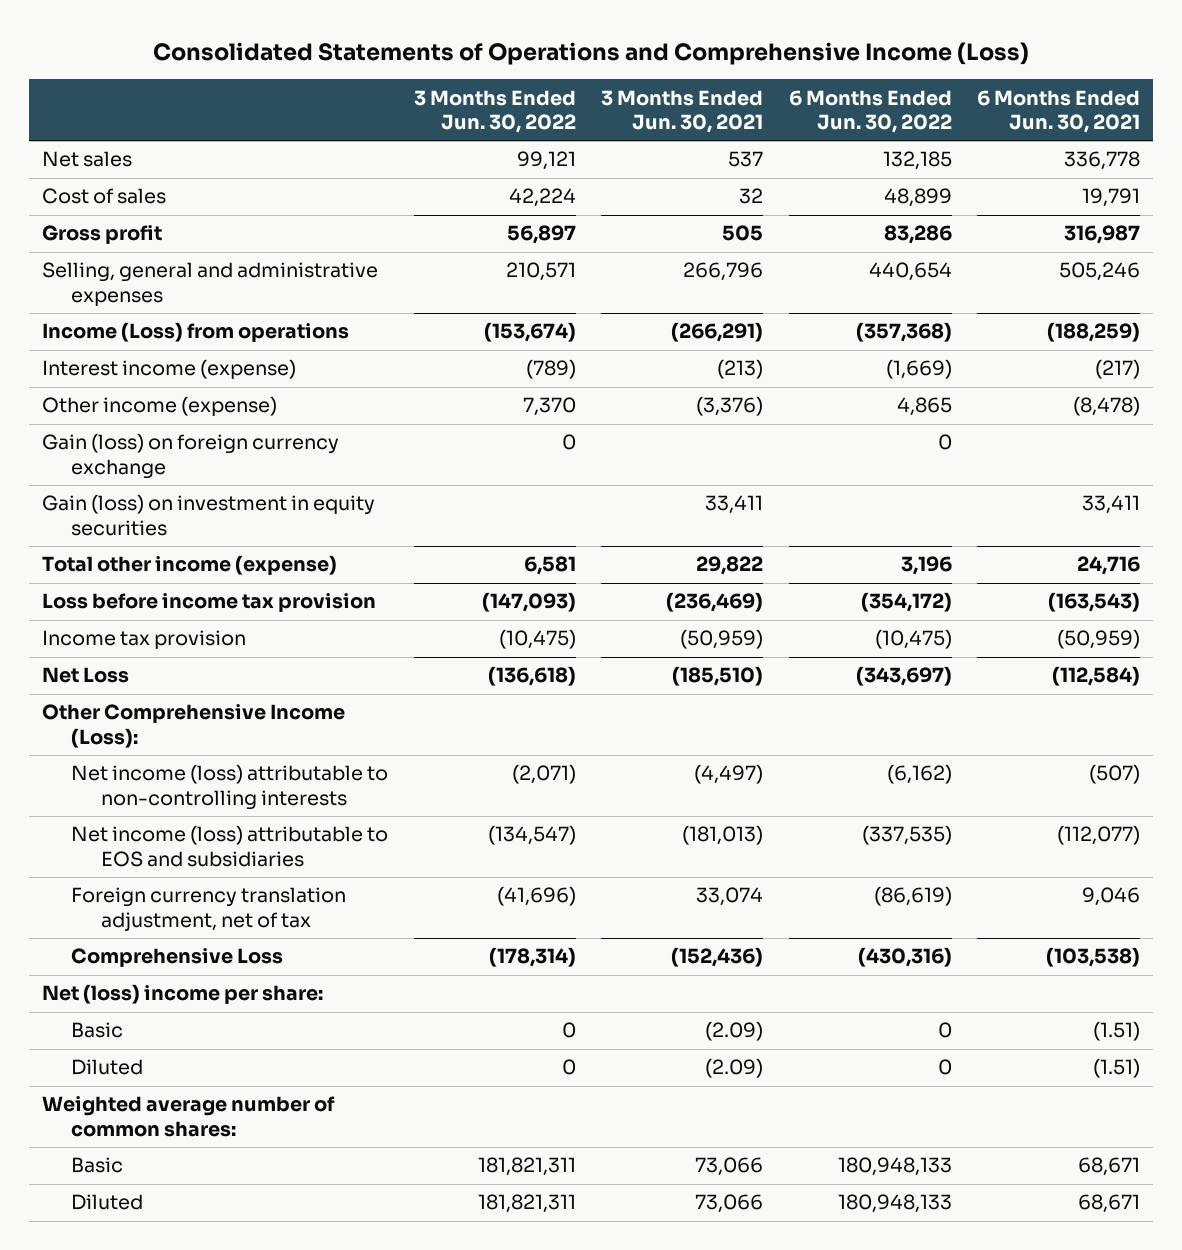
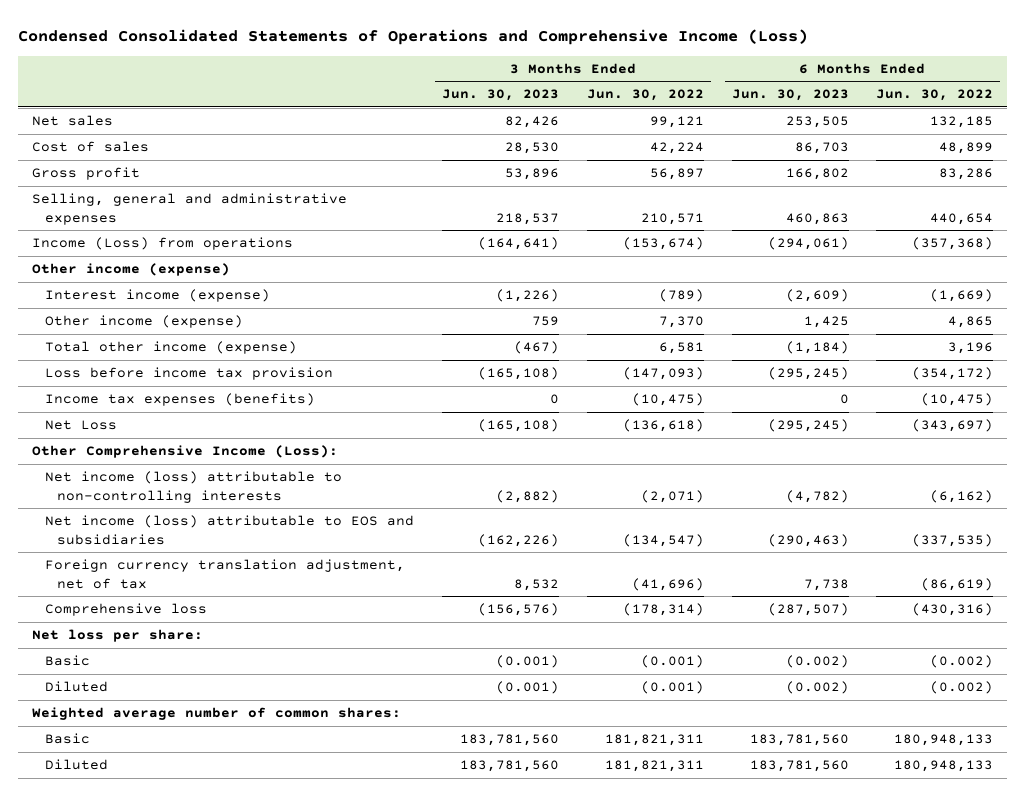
- Consolidated Statements of Operations and Comprehensive Income (Loss)
+ Condensed Consolidated Statements of Operations and Comprehensive Income (Loss)
- | 3 Months Ended Jun. 30, 2022 | 3 Months Ended Jun. 30, 2021 | 6 Months Ended Jun. 30, 2022 | 6 Months Ended Jun. 30, 2021
+ | 3 Months Ended Jun. 30, 2023 | 3 Months Ended Jun. 30, 2022 | 6 Months Ended Jun. 30, 2023 | 6 Months Ended Jun. 30, 2022
+ Other income (expense)
- Gain (loss) on foreign currency exchange | 0 | | 0 |
- Gain (loss) on investment in equity securities | | 33,411 | | 33,411
- Income tax provision | (10,475) | (50,959) | (10,475) | (50,959)
+ Income tax expenses (benefits) | 0 | (10,475) | 0 | (10,475)
- Comprehensive Loss | (178,314) | (152,436) | (430,316) | (103,538)
- Net (loss) income per share:
- Basic | 0 | (2.09) | 0 | (1.51)
- Diluted | 0 | (2.09) | 0 | (1.51)
+ Comprehensive loss | (156,576) | (178,314) | (287,507) | (430,316)
+ Net loss per share:
+ Basic | (0.001) | (0.001) | (0.002) | (0.002)
+ Diluted | (0.001) | (0.001) | (0.002) | (0.002)

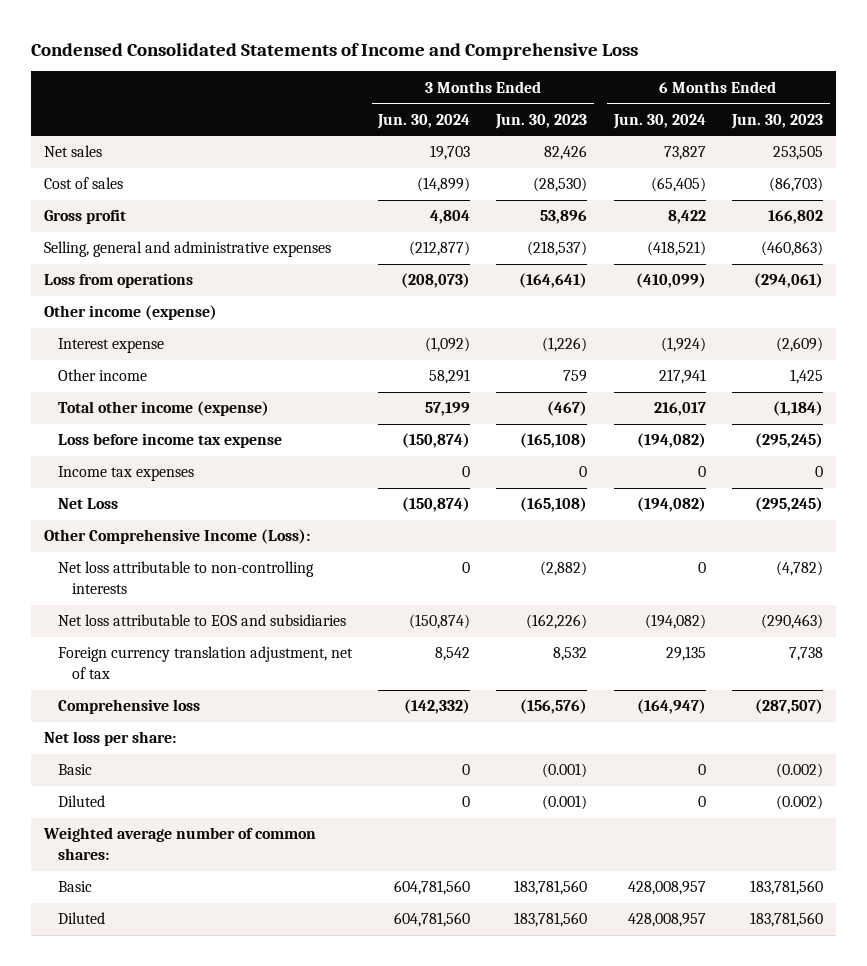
- Condensed Consolidated Statements of Operations and Comprehensive Income (Loss)
+ Condensed Consolidated Statements of Income and Comprehensive Loss
- | 3 Months Ended Jun. 30, 2023 | 3 Months Ended Jun. 30, 2022 | 6 Months Ended Jun. 30, 2023 | 6 Months Ended Jun. 30, 2022
+ | 3 Months Ended Jun. 30, 2024 | 3 Months Ended Jun. 30, 2023 | 6 Months Ended Jun. 30, 2024 | 6 Months Ended Jun. 30, 2023
- Cost of sales | 28,530 | 42,224 | 86,703 | 48,899
+ Cost of sales | (14,899) | (28,530) | (65,405) | (86,703)
- Selling, general and administrative expenses | 218,537 | 210,571 | 460,863 | 440,654
- Income (Loss) from operations | (164,641) | (153,674) | (294,061) | (357,368)
+ Selling, general and administrative expenses | (212,877) | (218,537) | (418,521) | (460,863)
+ Loss from operations | (208,073) | (164,641) | (410,099) | (294,061)
- Interest income (expense) | (1,226) | (789) | (2,609) | (1,669)
- Other income (expense) | 759 | 7,370 | 1,425 | 4,865
+ Interest expense | (1,092) | (1,226) | (1,924) | (2,609)
+ Other income | 58,291 | 759 | 217,941 | 1,425
- Loss before income tax provision | (165,108) | (147,093) | (295,245) | (354,172)
- Income tax expenses (benefits) | 0 | (10,475) | 0 | (10,475)
+ Loss before income tax expense | (150,874) | (165,108) | (194,082) | (295,245)
+ Income tax expenses | 0 | 0 | 0 | 0
- Net income (loss) attributable to non-controlling interests | (2,882) | (2,071) | (4,782) | (6,162)
- Net income (loss) attributable to EOS and subsidiaries | (162,226) | (134,547) | (290,463) | (337,535)
+ Net loss attributable to non-controlling interests | 0 | (2,882) | 0 | (4,782)
+ Net loss attributable to EOS and subsidiaries | (150,874) | (162,226) | (194,082) | (290,463)

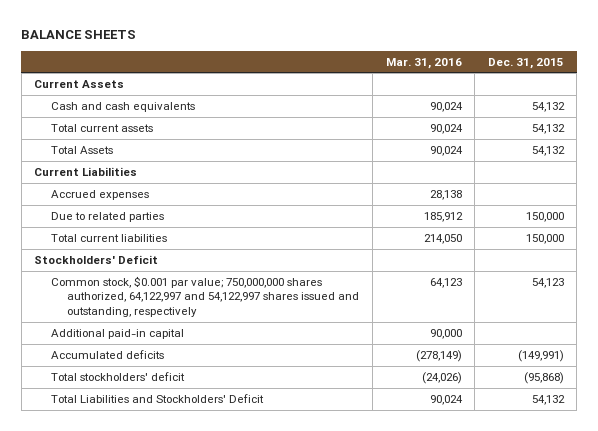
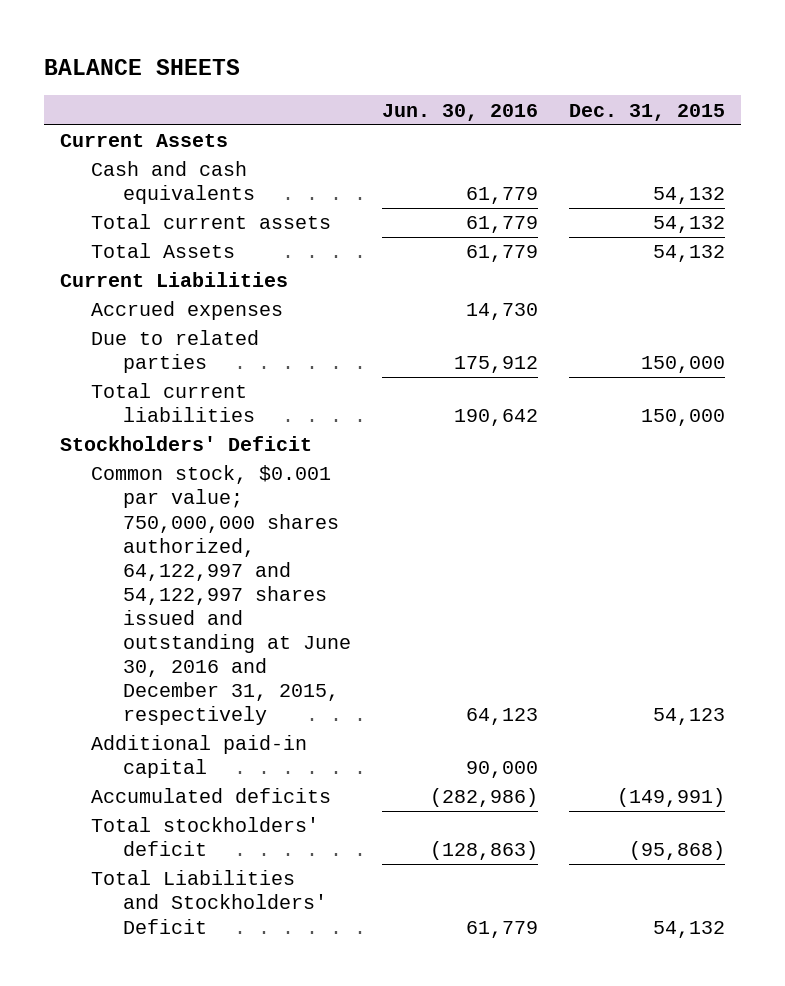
- | Mar. 31, 2016 | Dec. 31, 2015
+ | Jun. 30, 2016 | Dec. 31, 2015
- Common stock, $0.001 par value; 750,000,000 shares authorized, 64,122,997 and 54,122,997 shares issued and outstanding, respectively | 64,123 | 54,123
+ Common stock, $0.001 par value; 750,000,000 shares authorized, 64,122,997 and 54,122,997 shares issued and outstanding at June 30, 2016 and December 31, 2015, respectively | 64,123 | 54,123

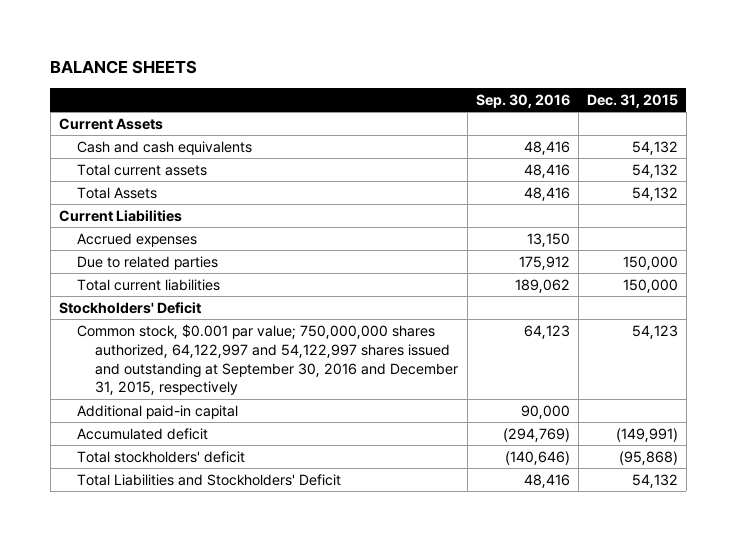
- | Jun. 30, 2016 | Dec. 31, 2015
+ | Sep. 30, 2016 | Dec. 31, 2015
- Common stock, $0.001 par value; 750,000,000 shares authorized, 64,122,997 and 54,122,997 shares issued and outstanding at June 30, 2016 and December 31, 2015, respectively | 64,123 | 54,123
+ Common stock, $0.001 par value; 750,000,000 shares authorized, 64,122,997 and 54,122,997 shares issued and outstanding at September 30, 2016 and December 31, 2015, respectively | 64,123 | 54,123
- Accumulated deficits | (282,986) | (149,991)
+ Accumulated deficit | (294,769) | (149,991)

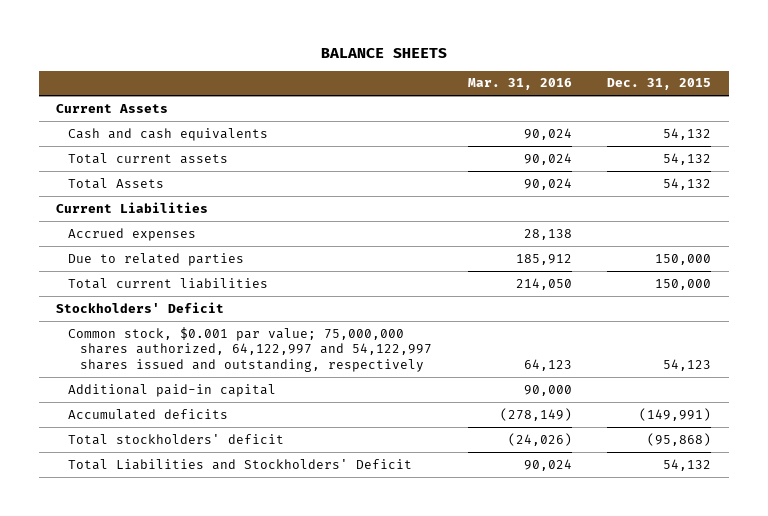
- | Sep. 30, 2016 | Dec. 31, 2015
+ | Mar. 31, 2016 | Dec. 31, 2015
- Common stock, $0.001 par value; 750,000,000 shares authorized, 64,122,997 and 54,122,997 shares issued and outstanding at September 30, 2016 and December 31, 2015, respectively | 64,123 | 54,123
+ Common stock, $0.001 par value; 75,000,000 shares authorized, 64,122,997 and 54,122,997 shares issued and outstanding, respectively | 64,123 | 54,123
- Accumulated deficit | (294,769) | (149,991)
+ Accumulated deficits | (278,149) | (149,991)

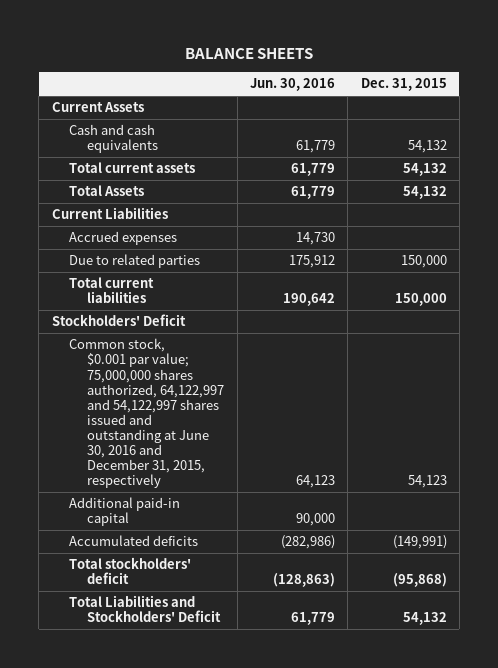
- | Mar. 31, 2016 | Dec. 31, 2015
+ | Jun. 30, 2016 | Dec. 31, 2015
- Common stock, $0.001 par value; 75,000,000 shares authorized, 64,122,997 and 54,122,997 shares issued and outstanding, respectively | 64,123 | 54,123
+ Common stock, $0.001 par value; 75,000,000 shares authorized, 64,122,997 and 54,122,997 shares issued and outstanding at June 30, 2016 and December 31, 2015, respectively | 64,123 | 54,123

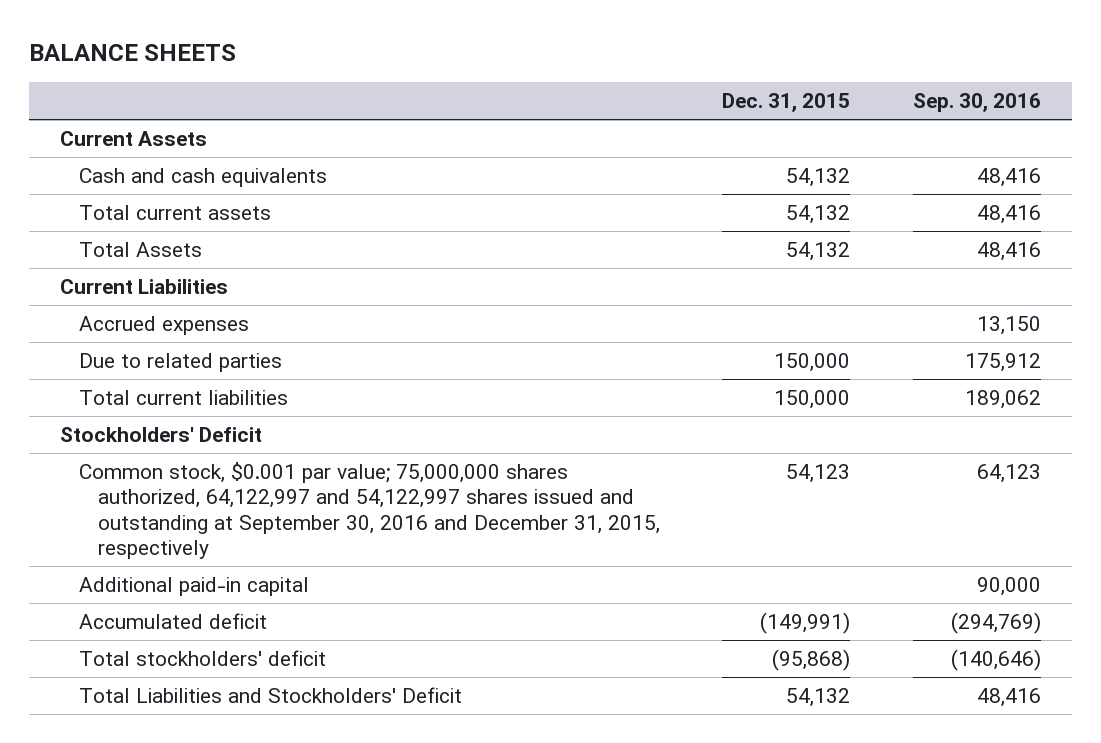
- | Jun. 30, 2016 | Dec. 31, 2015
+ | Dec. 31, 2015 | Sep. 30, 2016
- Common stock, $0.001 par value; 75,000,000 shares authorized, 64,122,997 and 54,122,997 shares issued and outstanding at June 30, 2016 and December 31, 2015, respectively | 64,123 | 54,123
+ Common stock, $0.001 par value; 75,000,000 shares authorized, 64,122,997 and 54,122,997 shares issued and outstanding at September 30, 2016 and December 31, 2015, respectively | 54,123 | 64,123
- Accumulated deficits | (282,986) | (149,991)
+ Accumulated deficit | (149,991) | (294,769)

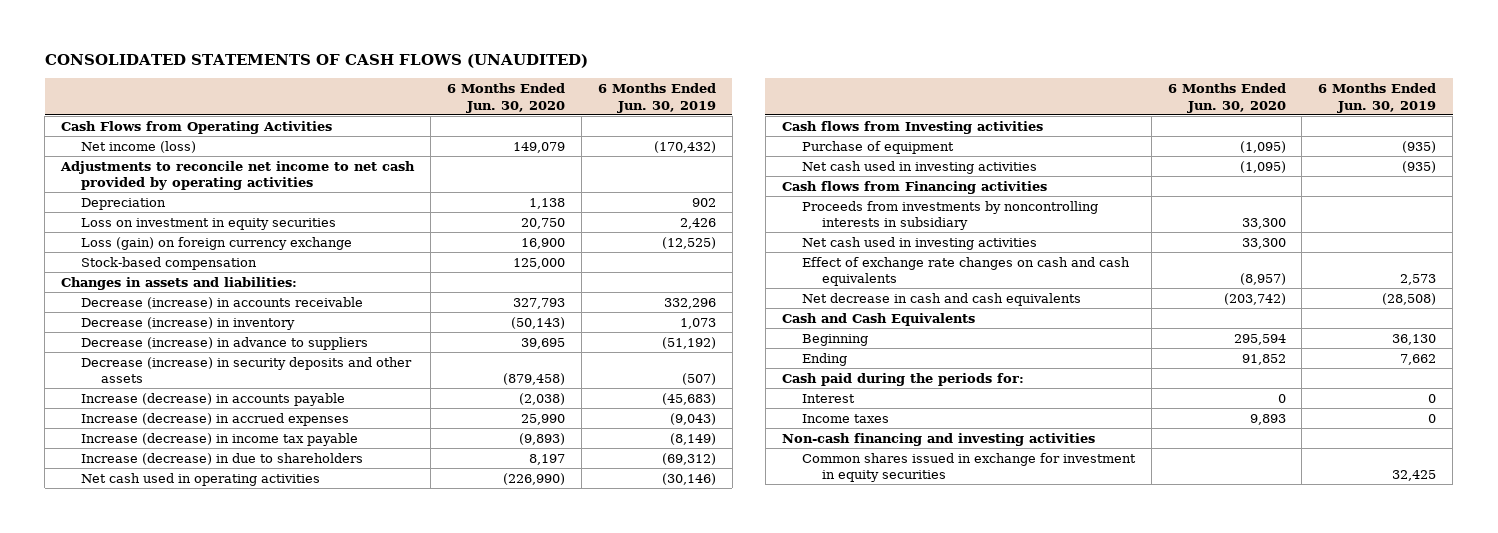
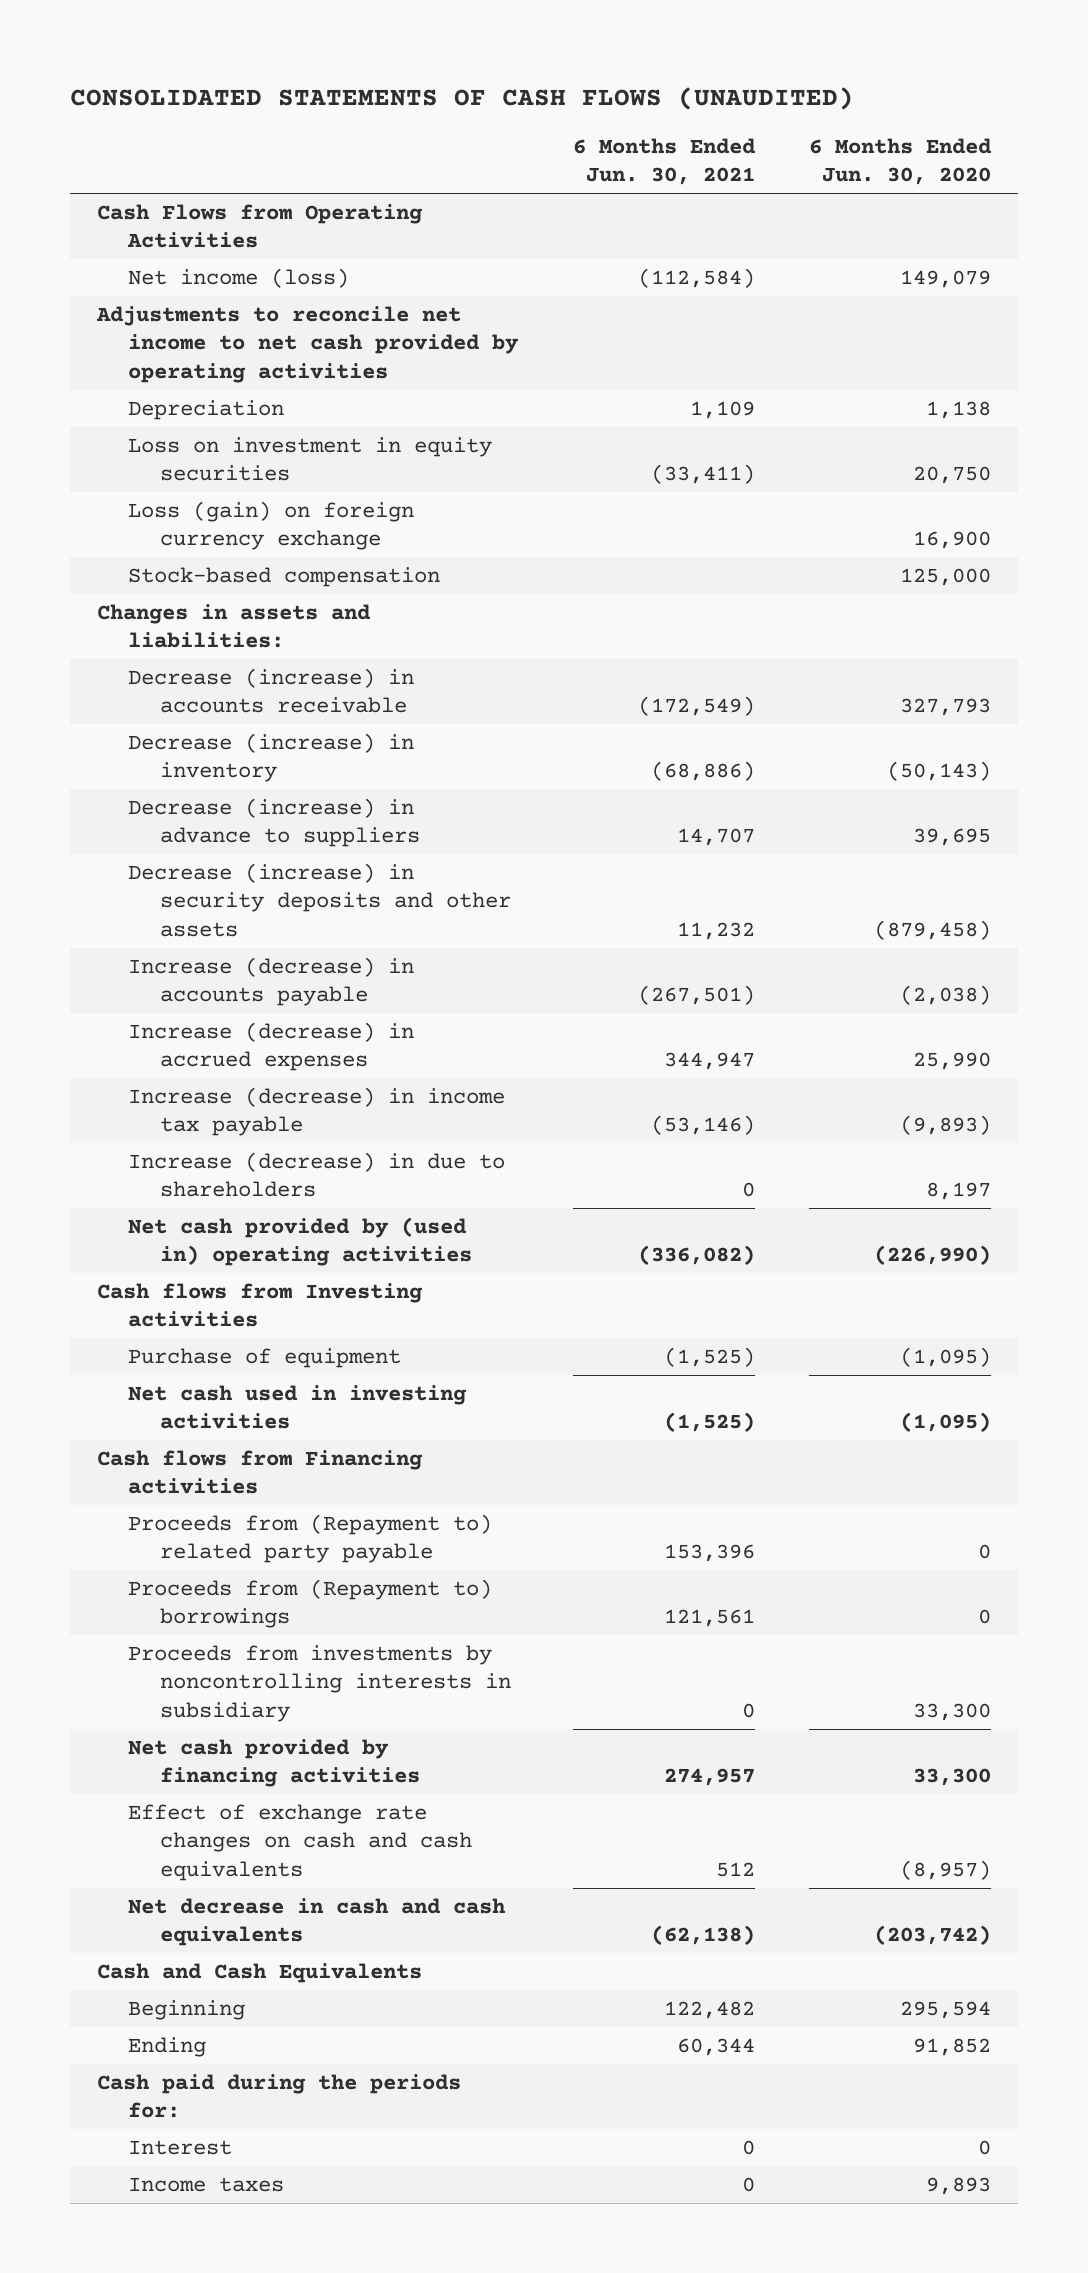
- | 6 Months Ended Jun. 30, 2020 | 6 Months Ended Jun. 30, 2019
+ | 6 Months Ended Jun. 30, 2021 | 6 Months Ended Jun. 30, 2020
- Net cash used in operating activities | (226,990) | (30,146)
+ Net cash provided by (used in) operating activities | (336,082) | (226,990)
+ Proceeds from (Repayment to) related party payable | 153,396 | 0
+ Proceeds from (Repayment to) borrowings | 121,561 | 0
- Net cash used in investing activities | 33,300 |
+ Net cash provided by financing activities | 274,957 | 33,300
- Non-cash financing and investing activities
- Common shares issued in exchange for investment in equity securities | | 32,425

